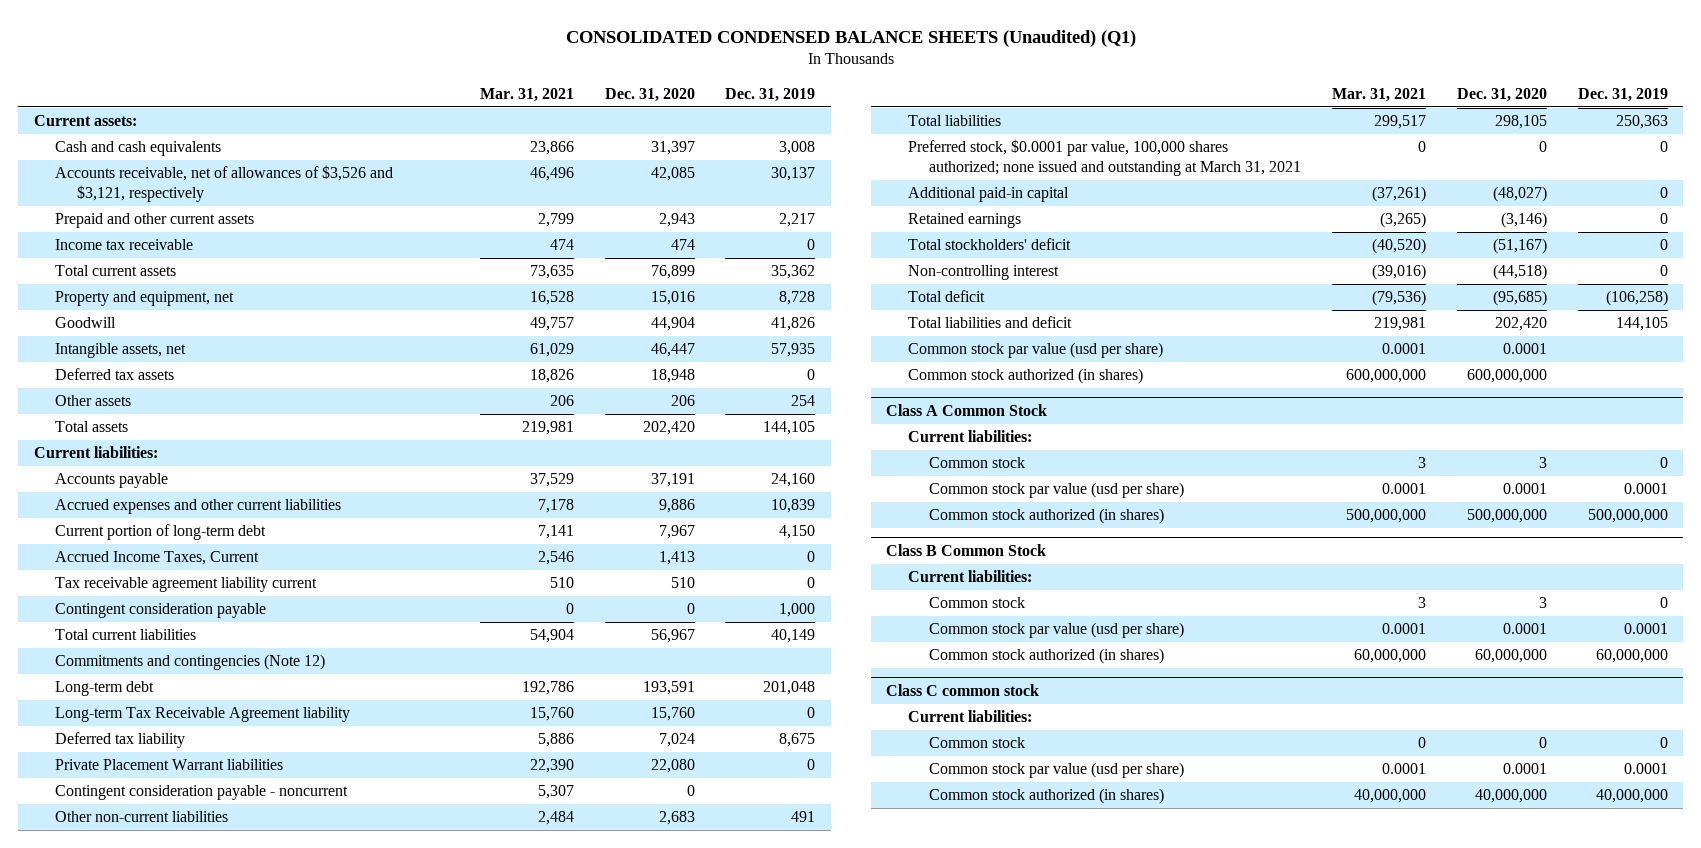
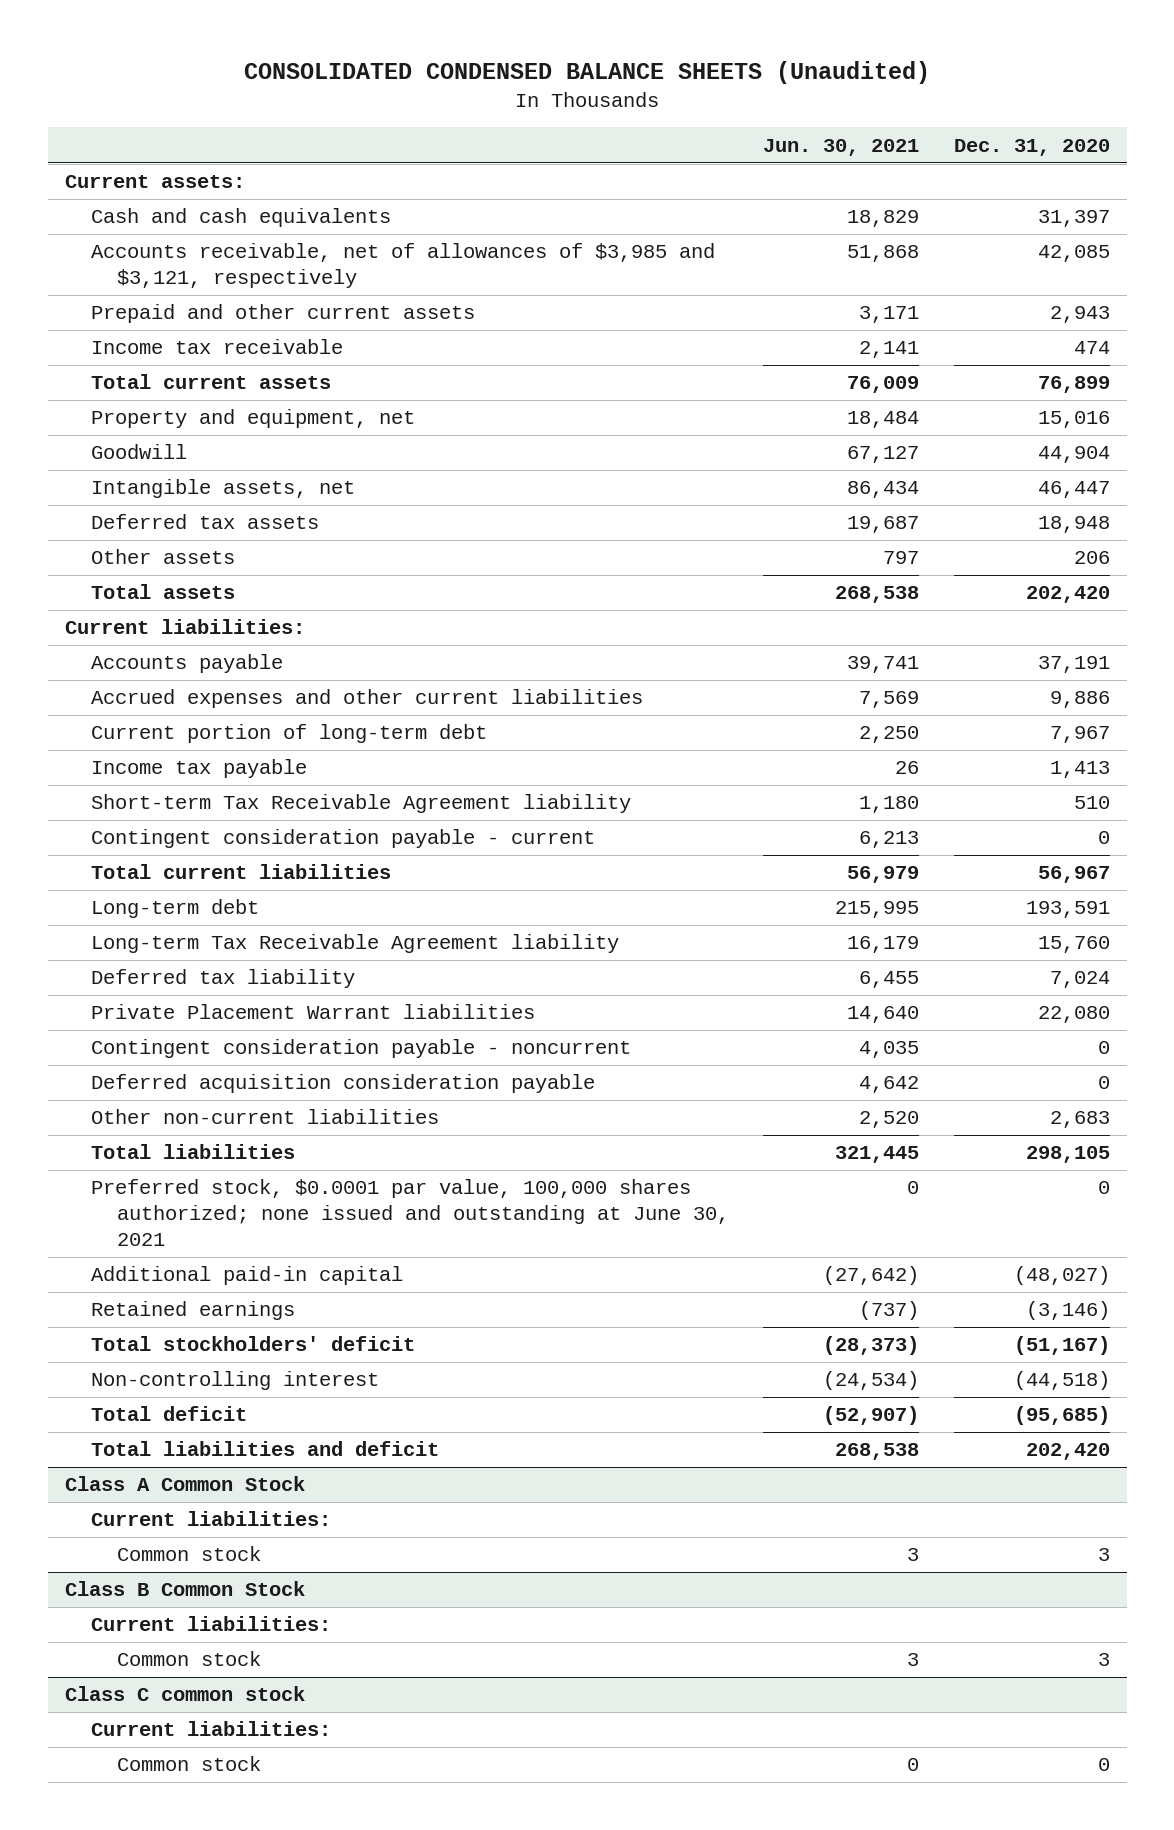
- CONSOLIDATED CONDENSED BALANCE SHEETS (Unaudited) (Q1)
+ CONSOLIDATED CONDENSED BALANCE SHEETS (Unaudited)
- | Mar. 31, 2021 | Dec. 31, 2020 | Dec. 31, 2019
+ | Jun. 30, 2021 | Dec. 31, 2020
- Accounts receivable, net of allowances of $3,526 and $3,121, respectively | 46,496 | 42,085 | 30,137
+ Accounts receivable, net of allowances of $3,985 and $3,121, respectively | 51,868 | 42,085
- Accrued Income Taxes, Current | 2,546 | 1,413 | 0
- Tax receivable agreement liability current | 510 | 510 | 0
- Contingent consideration payable | 0 | 0 | 1,000
+ Income tax payable | 26 | 1,413
+ Short-term Tax Receivable Agreement liability | 1,180 | 510
+ Contingent consideration payable - current | 6,213 | 0
- Commitments and contingencies (Note 12)
+ Deferred acquisition consideration payable | 4,642 | 0
- Preferred stock, $0.0001 par value, 100,000 shares authorized; none issued and outstanding at March 31, 2021 | 0 | 0 | 0
+ Preferred stock, $0.0001 par value, 100,000 shares authorized; none issued and outstanding at June 30, 2021 | 0 | 0
- Common stock par value (usd per share) | 0.0001 | 0.0001 |
- Common stock authorized (in shares) | 600,000,000 | 600,000,000 |
@ Class A Common Stock
- Common stock par value (usd per share) | 0.0001 | 0.0001 | 0.0001
- Common stock authorized (in shares) | 500,000,000 | 500,000,000 | 500,000,000
@ Class B Common Stock
- Common stock par value (usd per share) | 0.0001 | 0.0001 | 0.0001
- Common stock authorized (in shares) | 60,000,000 | 60,000,000 | 60,000,000
@ Class C common stock
- Common stock par value (usd per share) | 0.0001 | 0.0001 | 0.0001
- Common stock authorized (in shares) | 40,000,000 | 40,000,000 | 40,000,000

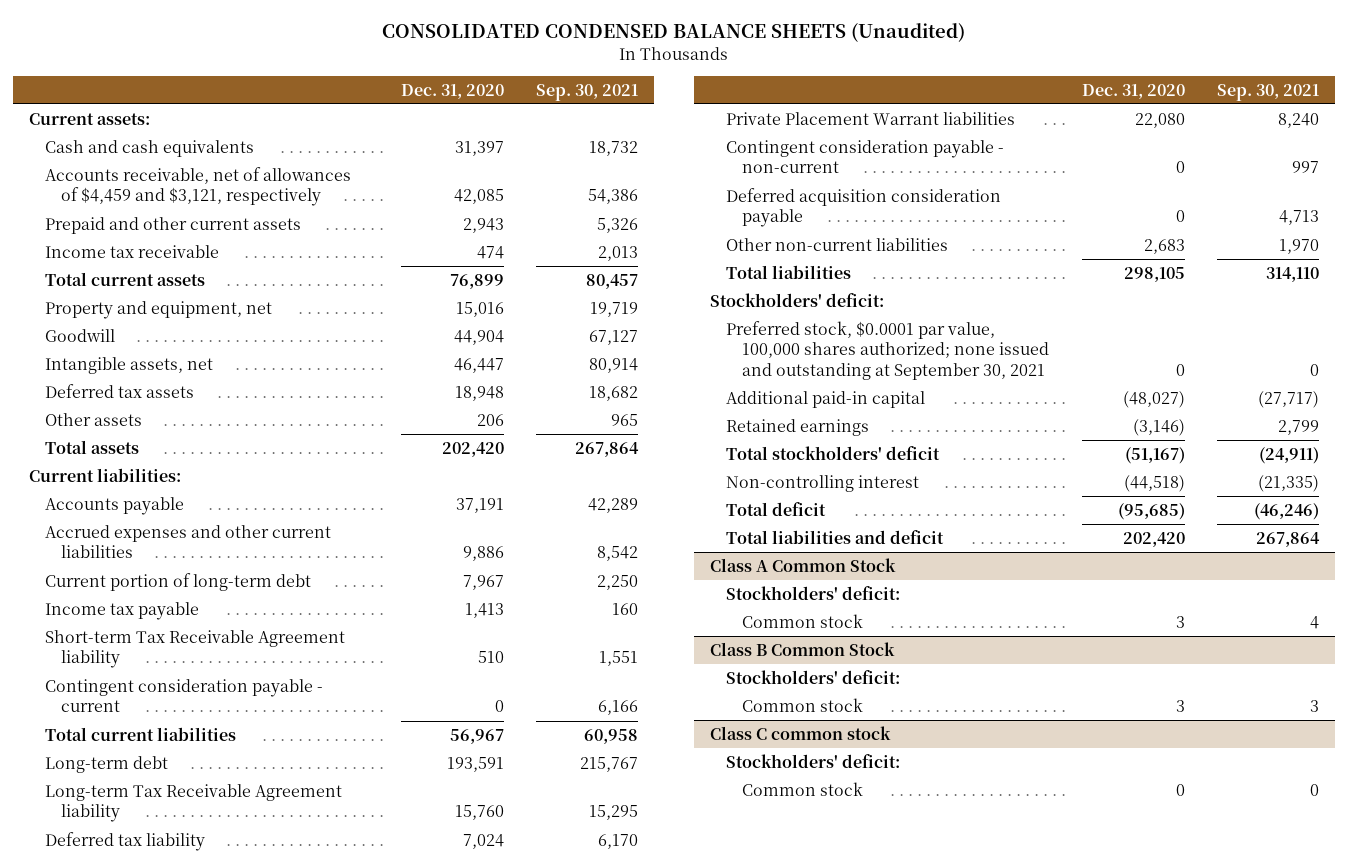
- | Jun. 30, 2021 | Dec. 31, 2020
+ | Dec. 31, 2020 | Sep. 30, 2021
- Accounts receivable, net of allowances of $3,985 and $3,121, respectively | 51,868 | 42,085
+ Accounts receivable, net of allowances of $4,459 and $3,121, respectively | 42,085 | 54,386
- Contingent consideration payable - noncurrent | 4,035 | 0
+ Contingent consideration payable - non-current | 0 | 997
- Preferred stock, $0.0001 par value, 100,000 shares authorized; none issued and outstanding at June 30, 2021 | 0 | 0
+ Stockholders' deficit:
+ Preferred stock, $0.0001 par value, 100,000 shares authorized; none issued and outstanding at September 30, 2021 | 0 | 0
@ Class A Common Stock
- Current liabilities:
+ Stockholders' deficit:
@ Class B Common Stock
- Current liabilities:
+ Stockholders' deficit:
@ Class C common stock
- Current liabilities:
+ Stockholders' deficit:

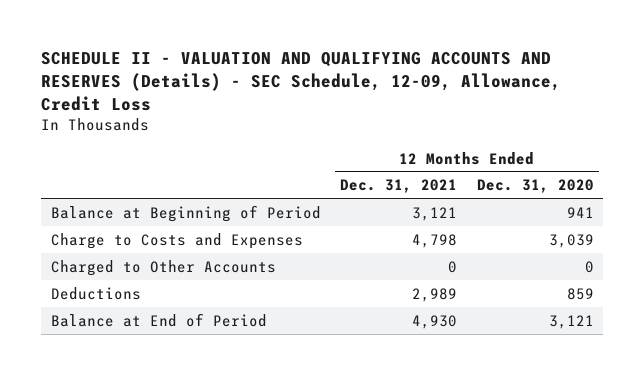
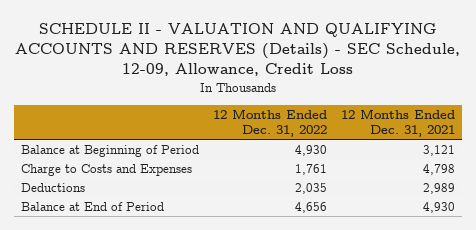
- | 12 Months Ended Dec. 31, 2021 | 12 Months Ended Dec. 31, 2020
+ | 12 Months Ended Dec. 31, 2022 | 12 Months Ended Dec. 31, 2021
- Charged to Other Accounts | 0 | 0

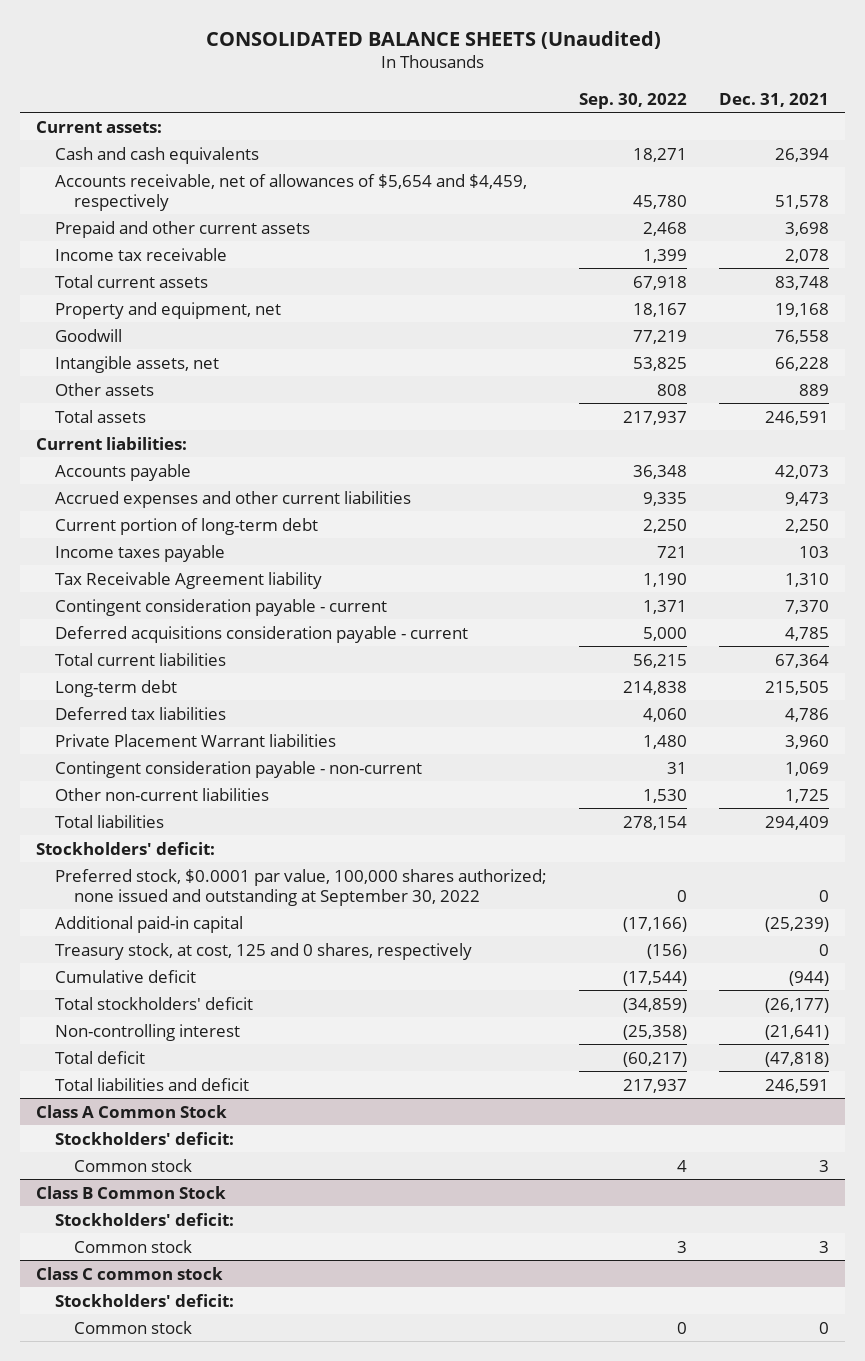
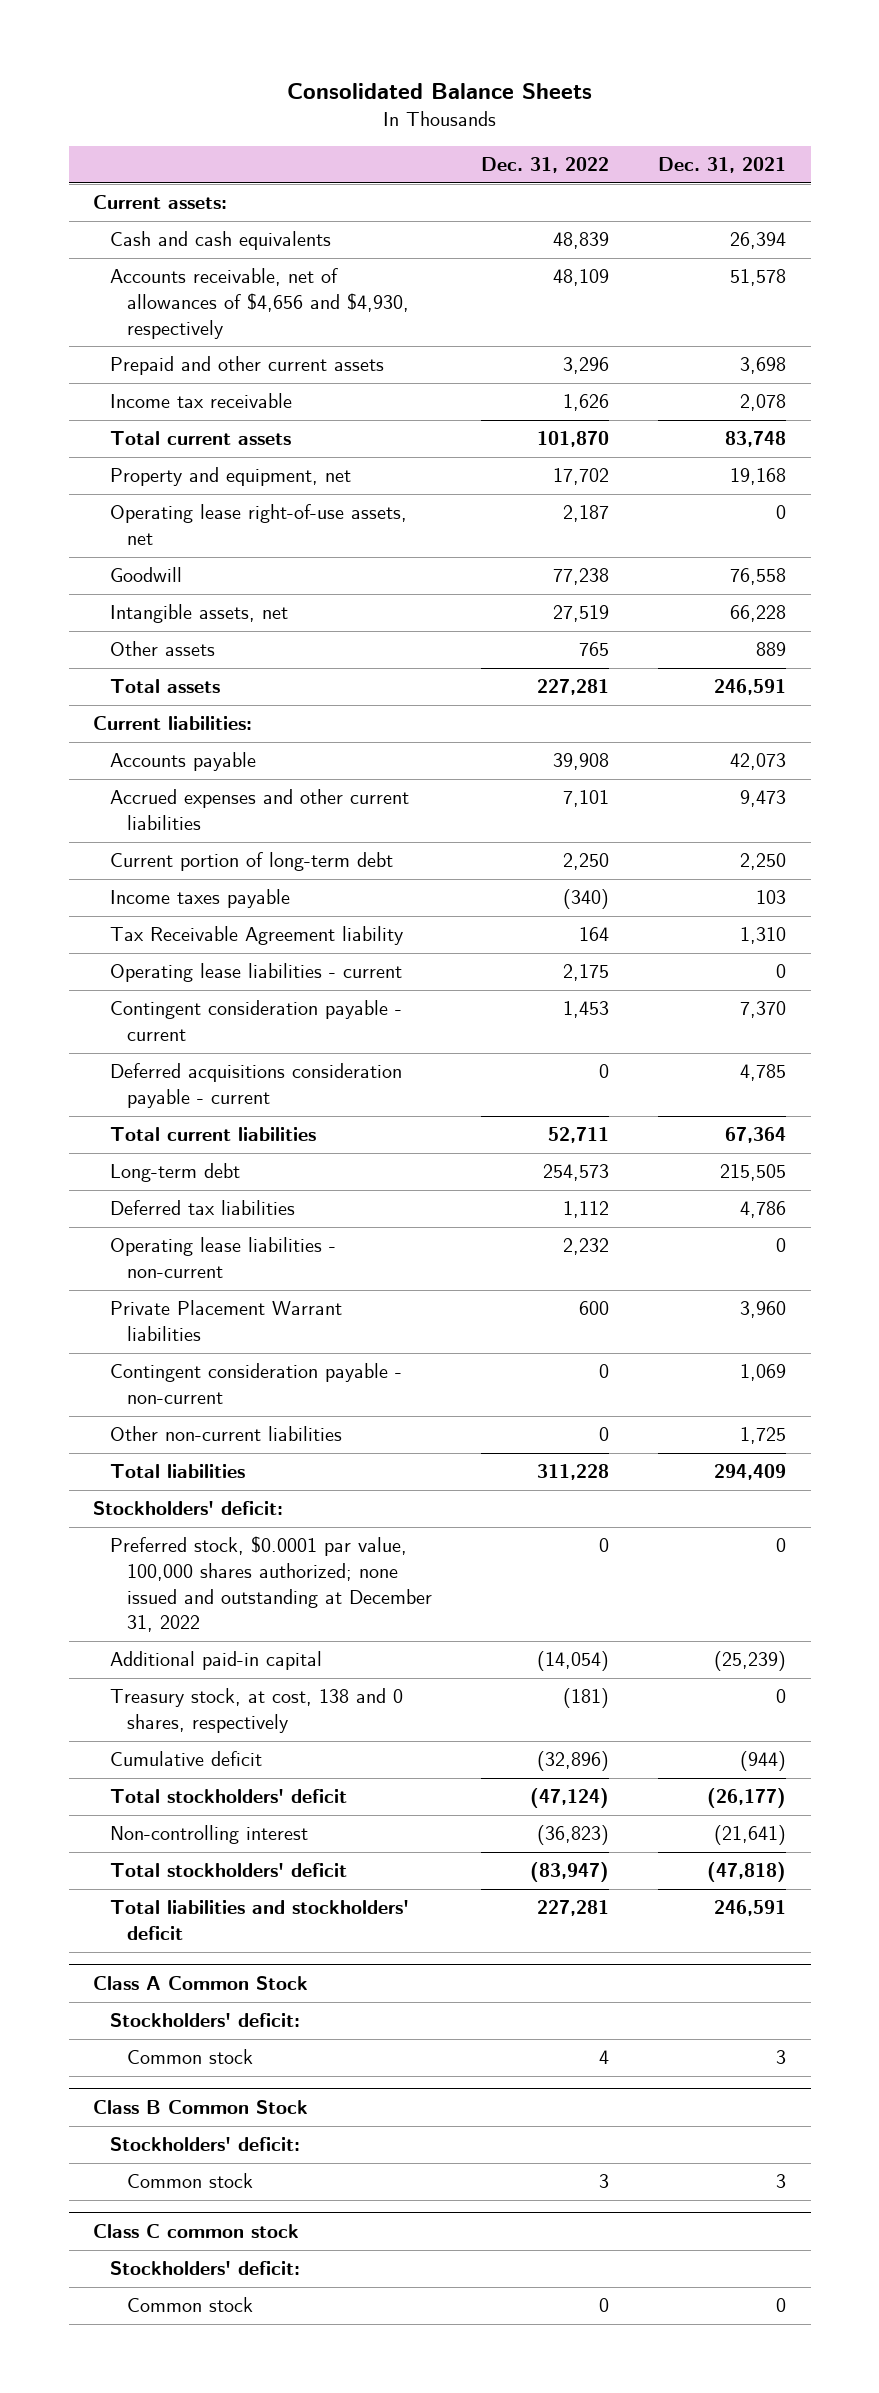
- CONSOLIDATED BALANCE SHEETS (Unaudited)
+ Consolidated Balance Sheets
- | Sep. 30, 2022 | Dec. 31, 2021
+ | Dec. 31, 2022 | Dec. 31, 2021
- Accounts receivable, net of allowances of $5,654 and $4,459, respectively | 45,780 | 51,578
+ Accounts receivable, net of allowances of $4,656 and $4,930, respectively | 48,109 | 51,578
+ Operating lease right-of-use assets, net | 2,187 | 0
+ Operating lease liabilities - current | 2,175 | 0
+ Operating lease liabilities - non-current | 2,232 | 0
- Preferred stock, $0.0001 par value, 100,000 shares authorized; none issued and outstanding at September 30, 2022 | 0 | 0
+ Preferred stock, $0.0001 par value, 100,000 shares authorized; none issued and outstanding at December 31, 2022 | 0 | 0
- Treasury stock, at cost, 125 and 0 shares, respectively | (156) | 0
+ Treasury stock, at cost, 138 and 0 shares, respectively | (181) | 0
- Total deficit | (60,217) | (47,818)
- Total liabilities and deficit | 217,937 | 246,591
+ Total stockholders' deficit | (83,947) | (47,818)
+ Total liabilities and stockholders' deficit | 227,281 | 246,591

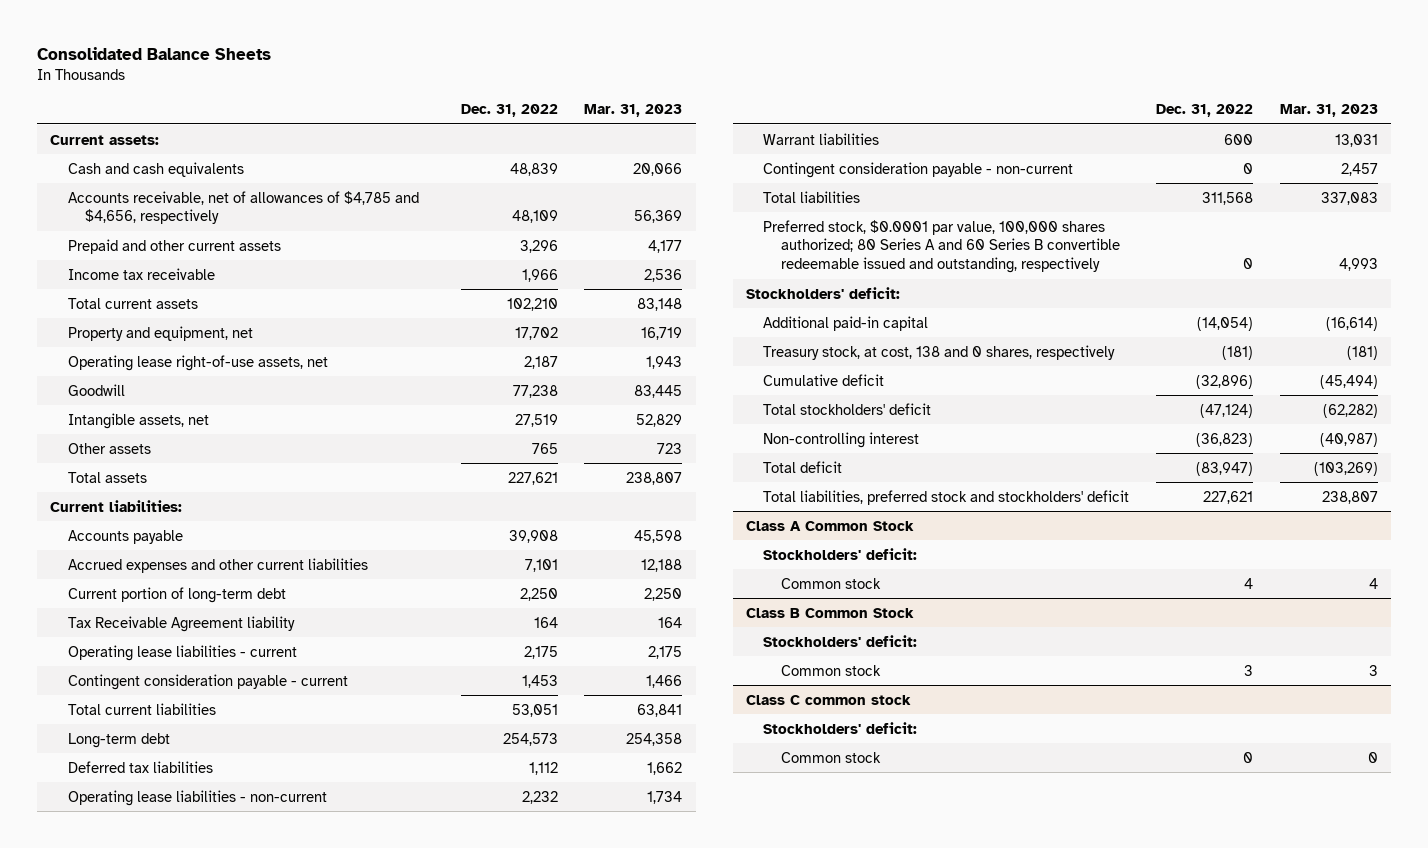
- | Dec. 31, 2022 | Dec. 31, 2021
+ | Dec. 31, 2022 | Mar. 31, 2023
- Accounts receivable, net of allowances of $4,656 and $4,930, respectively | 48,109 | 51,578
+ Accounts receivable, net of allowances of $4,785 and $4,656, respectively | 48,109 | 56,369
- Income tax receivable | 1,626 | 2,078
- Total current assets | 101,870 | 83,748
+ Income tax receivable | 1,966 | 2,536
+ Total current assets | 102,210 | 83,148
- Total assets | 227,281 | 246,591
+ Total assets | 227,621 | 238,807
- Income taxes payable | (340) | 103
- Deferred acquisitions consideration payable - current | 0 | 4,785
- Total current liabilities | 52,711 | 67,364
+ Total current liabilities | 53,051 | 63,841
- Private Placement Warrant liabilities | 600 | 3,960
+ Warrant liabilities | 600 | 13,031
- Other non-current liabilities | 0 | 1,725
- Total liabilities | 311,228 | 294,409
+ Total liabilities | 311,568 | 337,083
+ Preferred stock, $0.0001 par value, 100,000 shares authorized; 80 Series A and 60 Series B convertible redeemable issued and outstanding, respectively | 0 | 4,993
- Preferred stock, $0.0001 par value, 100,000 shares authorized; none issued and outstanding at December 31, 2022 | 0 | 0
- Total stockholders' deficit | (83,947) | (47,818)
- Total liabilities and stockholders' deficit | 227,281 | 246,591
+ Total deficit | (83,947) | (103,269)
+ Total liabilities, preferred stock and stockholders' deficit | 227,621 | 238,807

